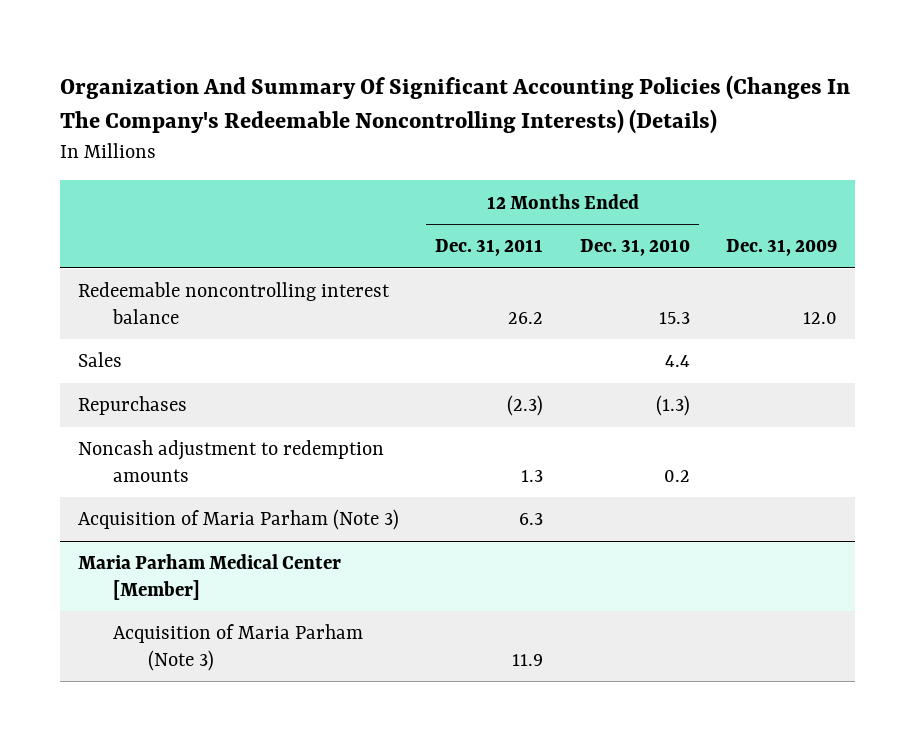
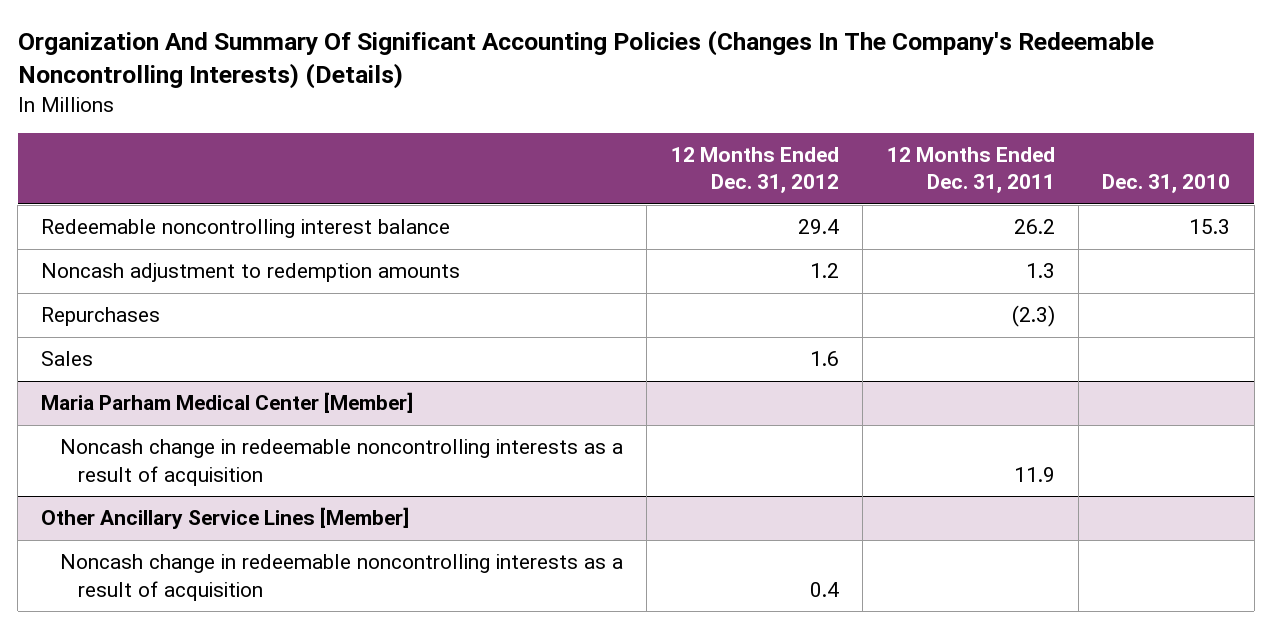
- | 12 Months Ended Dec. 31, 2011 | 12 Months Ended Dec. 31, 2010 | Dec. 31, 2009
+ | 12 Months Ended Dec. 31, 2012 | 12 Months Ended Dec. 31, 2011 | Dec. 31, 2010
- Acquisition of Maria Parham (Note 3) | 6.3 | |
moved down: Repurchases | | (2.3) |
moved down: Sales | 1.6 | |
@ Maria Parham Medical Center [Member]
- Acquisition of Maria Parham (Note 3) | 11.9 | |
+ Noncash change in redeemable noncontrolling interests as a result of acquisition | | 11.9 |
+ Other Ancillary Service Lines [Member]
+ Noncash change in redeemable noncontrolling interests as a result of acquisition | 0.4 | |

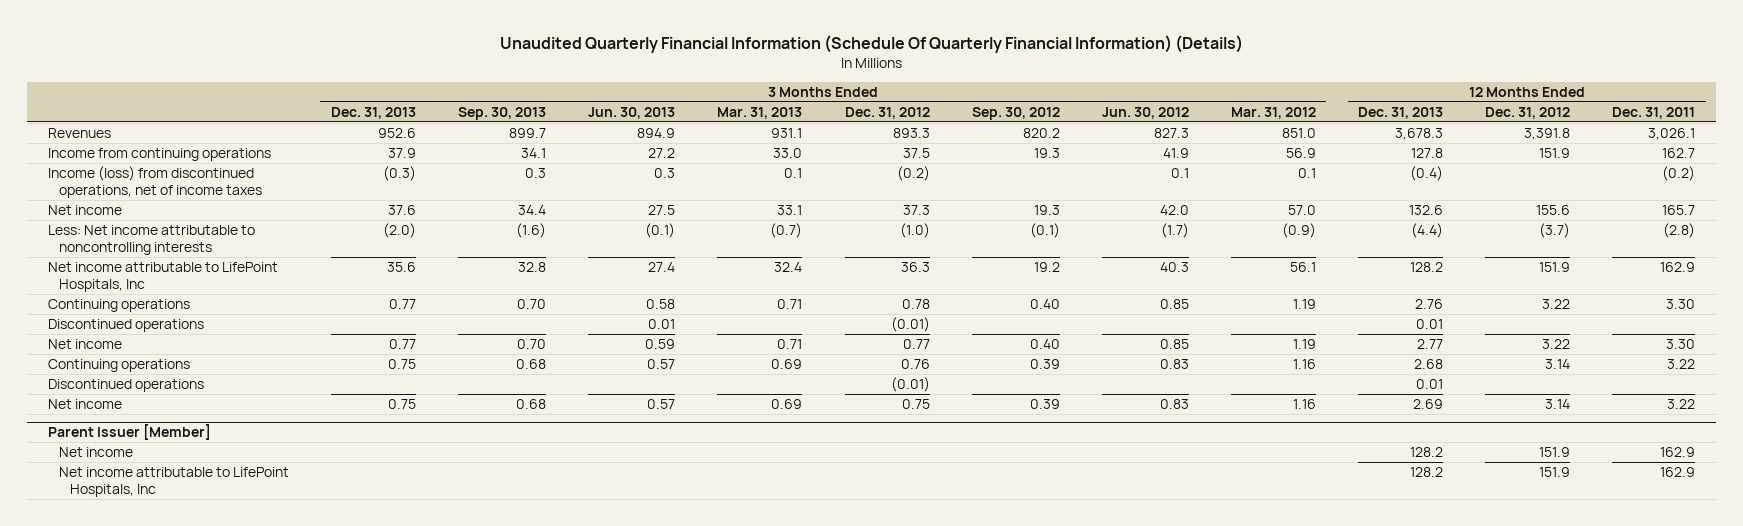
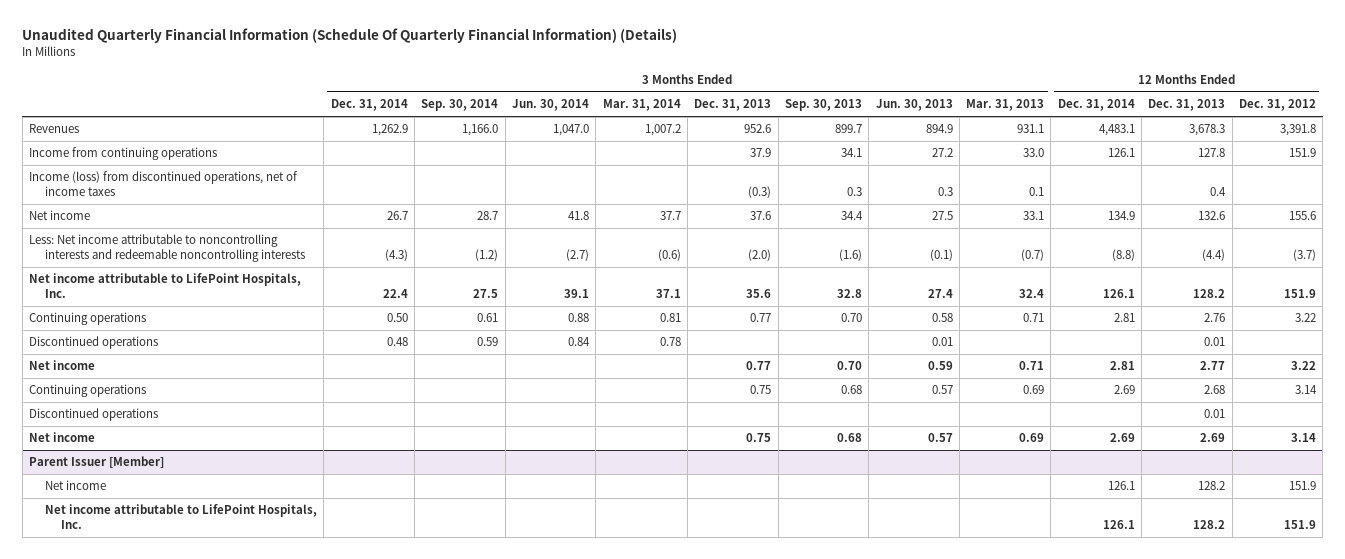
- | 3 Months Ended Dec. 31, 2013 | 3 Months Ended Sep. 30, 2013 | 3 Months Ended Jun. 30, 2013 | 3 Months Ended Mar. 31, 2013 | 3 Months Ended Dec. 31, 2012 | 3 Months Ended Sep. 30, 2012 | 3 Months Ended Jun. 30, 2012 | 3 Months Ended Mar. 31, 2012 | 12 Months Ended Dec. 31, 2013 | 12 Months Ended Dec. 31, 2012 | 12 Months Ended Dec. 31, 2011
+ | 3 Months Ended Dec. 31, 2014 | 3 Months Ended Sep. 30, 2014 | 3 Months Ended Jun. 30, 2014 | 3 Months Ended Mar. 31, 2014 | 3 Months Ended Dec. 31, 2013 | 3 Months Ended Sep. 30, 2013 | 3 Months Ended Jun. 30, 2013 | 3 Months Ended Mar. 31, 2013 | 12 Months Ended Dec. 31, 2014 | 12 Months Ended Dec. 31, 2013 | 12 Months Ended Dec. 31, 2012
- Income (loss) from discontinued operations, net of income taxes | (0.3) | 0.3 | 0.3 | 0.1 | (0.2) | | 0.1 | 0.1 | (0.4) | | (0.2)
+ Income (loss) from discontinued operations, net of income taxes | | | | | (0.3) | 0.3 | 0.3 | 0.1 | | 0.4 |
- Less: Net income attributable to noncontrolling interests | (2.0) | (1.6) | (0.1) | (0.7) | (1.0) | (0.1) | (1.7) | (0.9) | (4.4) | (3.7) | (2.8)
- Net income attributable to LifePoint Hospitals, Inc | 35.6 | 32.8 | 27.4 | 32.4 | 36.3 | 19.2 | 40.3 | 56.1 | 128.2 | 151.9 | 162.9
+ Less: Net income attributable to noncontrolling interests and redeemable noncontrolling interests | (4.3) | (1.2) | (2.7) | (0.6) | (2.0) | (1.6) | (0.1) | (0.7) | (8.8) | (4.4) | (3.7)
+ Net income attributable to LifePoint Hospitals, Inc. | 22.4 | 27.5 | 39.1 | 37.1 | 35.6 | 32.8 | 27.4 | 32.4 | 126.1 | 128.2 | 151.9
@ Parent Issuer [Member]
- Net income attributable to LifePoint Hospitals, Inc | | | | | | | | | 128.2 | 151.9 | 162.9
+ Net income attributable to LifePoint Hospitals, Inc. | | | | | | | | | 126.1 | 128.2 | 151.9

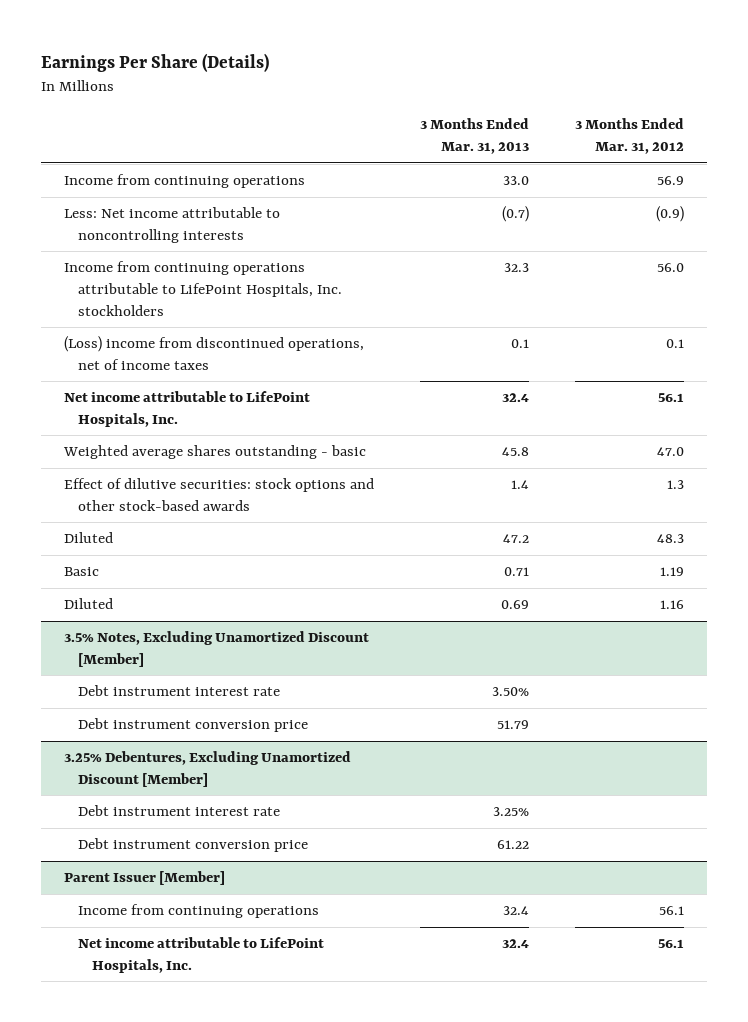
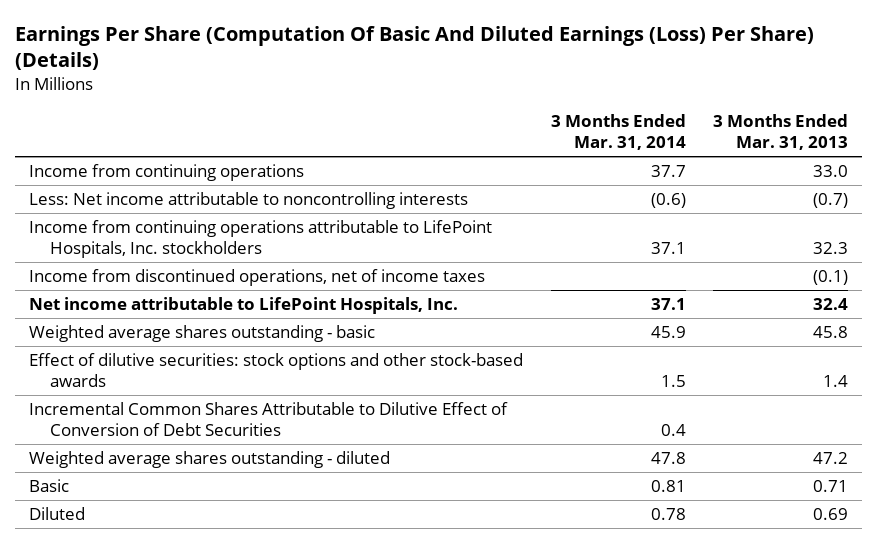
- Earnings Per Share (Details)
+ Earnings Per Share (Computation Of Basic And Diluted Earnings (Loss) Per Share) (Details)
- | 3 Months Ended Mar. 31, 2013 | 3 Months Ended Mar. 31, 2012
+ | 3 Months Ended Mar. 31, 2014 | 3 Months Ended Mar. 31, 2013
- (Loss) income from discontinued operations, net of income taxes | 0.1 | 0.1
+ Income from discontinued operations, net of income taxes | | (0.1)
- Diluted | 47.2 | 48.3
+ Incremental Common Shares Attributable to Dilutive Effect of Conversion of Debt Securities | 0.4 |
+ Weighted average shares outstanding - diluted | 47.8 | 47.2
- 3.5% Notes, Excluding Unamortized Discount [Member]
- Debt instrument interest rate | 3.50% |
- Debt instrument conversion price | 51.79 |
- 3.25% Debentures, Excluding Unamortized Discount [Member]
- Debt instrument interest rate | 3.25% |
- Debt instrument conversion price | 61.22 |
- Parent Issuer [Member]
- Income from continuing operations | 32.4 | 56.1
- Net income attributable to LifePoint Hospitals, Inc. | 32.4 | 56.1

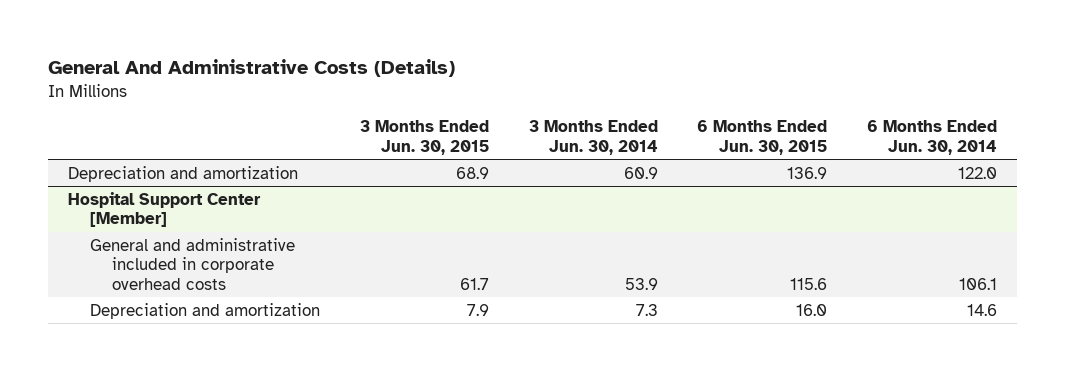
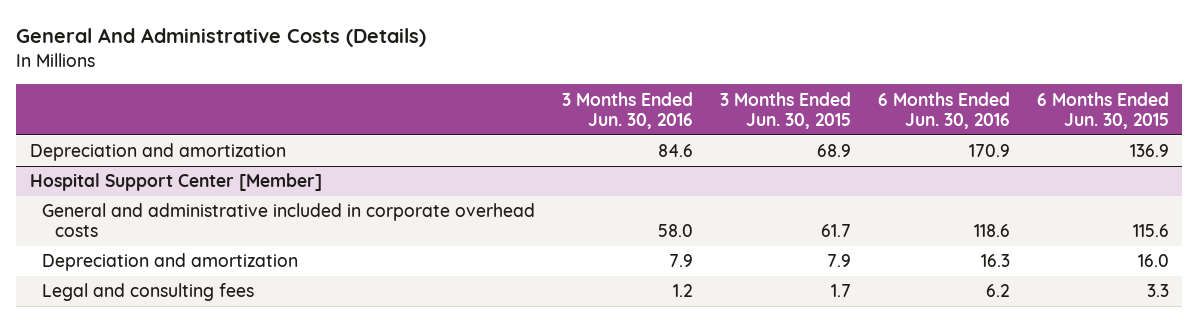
- | 3 Months Ended Jun. 30, 2015 | 3 Months Ended Jun. 30, 2014 | 6 Months Ended Jun. 30, 2015 | 6 Months Ended Jun. 30, 2014
+ | 3 Months Ended Jun. 30, 2016 | 3 Months Ended Jun. 30, 2015 | 6 Months Ended Jun. 30, 2016 | 6 Months Ended Jun. 30, 2015
@ Hospital Support Center [Member]
+ Legal and consulting fees | 1.2 | 1.7 | 6.2 | 3.3

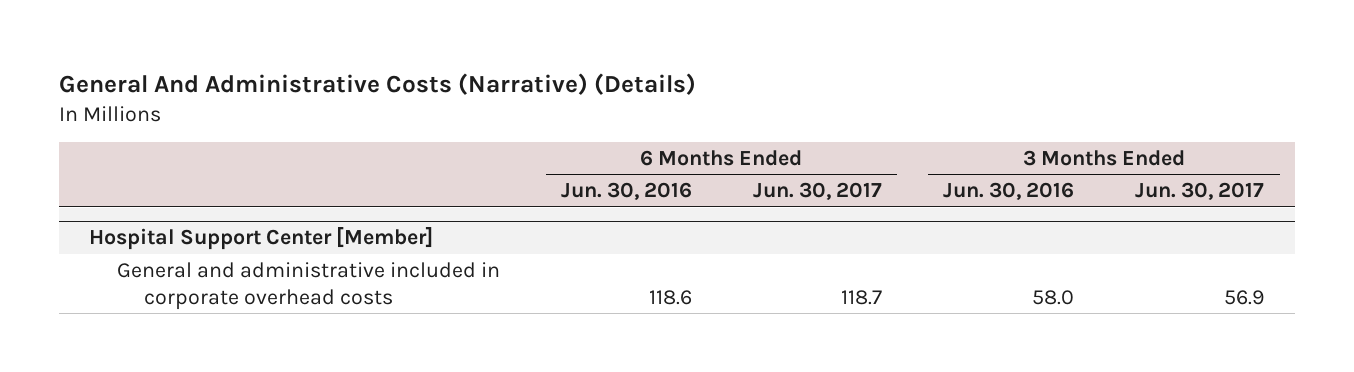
- General And Administrative Costs (Details)
+ General And Administrative Costs (Narrative) (Details)
- | 3 Months Ended Jun. 30, 2016 | 3 Months Ended Jun. 30, 2015 | 6 Months Ended Jun. 30, 2016 | 6 Months Ended Jun. 30, 2015
+ | 6 Months Ended Jun. 30, 2016 | 6 Months Ended Jun. 30, 2017 | 3 Months Ended Jun. 30, 2016 | 3 Months Ended Jun. 30, 2017
- Depreciation and amortization | 84.6 | 68.9 | 170.9 | 136.9
@ Hospital Support Center [Member]
- Depreciation and amortization | 7.9 | 7.9 | 16.3 | 16.0
- Legal and consulting fees | 1.2 | 1.7 | 6.2 | 3.3

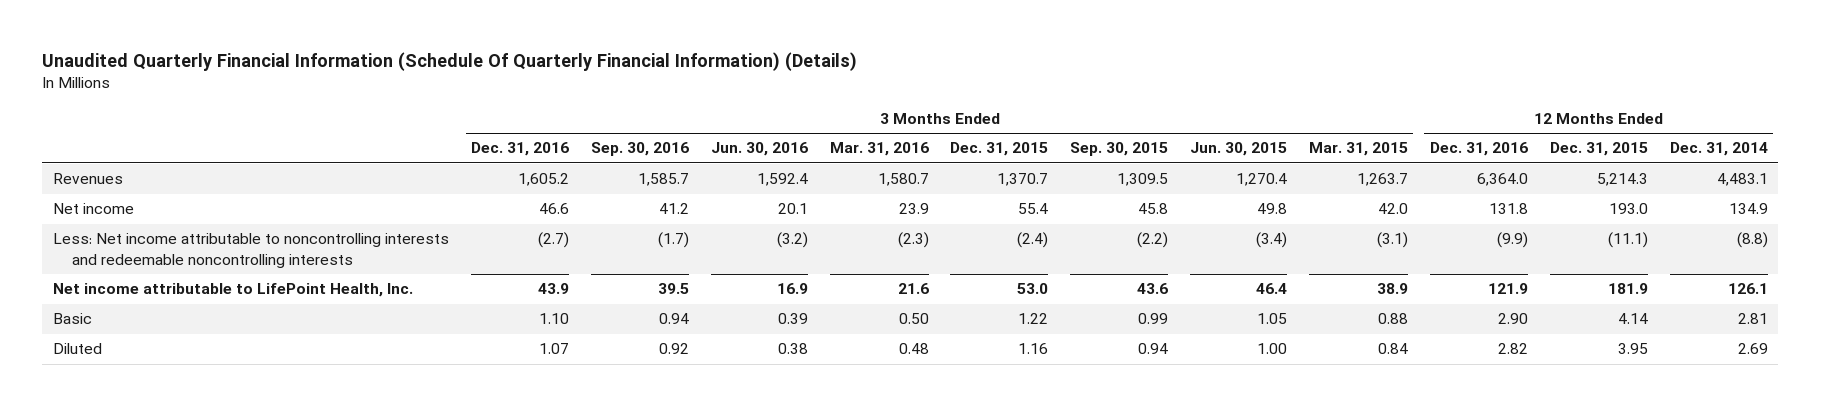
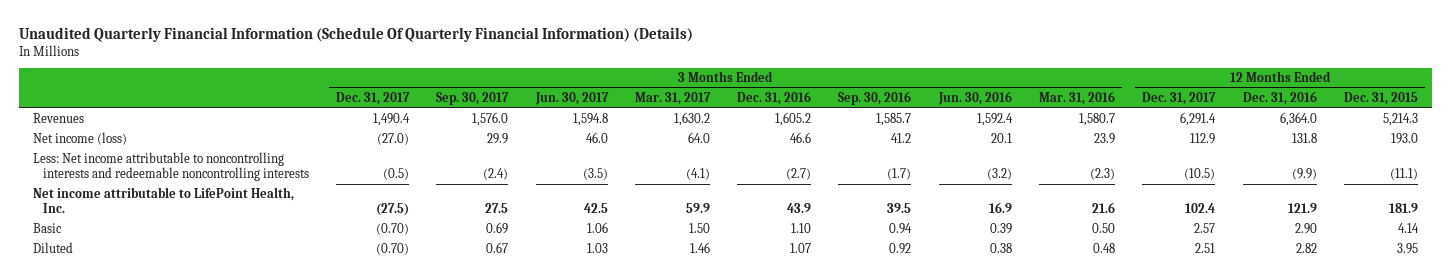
- | 3 Months Ended Dec. 31, 2016 | 3 Months Ended Sep. 30, 2016 | 3 Months Ended Jun. 30, 2016 | 3 Months Ended Mar. 31, 2016 | 3 Months Ended Dec. 31, 2015 | 3 Months Ended Sep. 30, 2015 | 3 Months Ended Jun. 30, 2015 | 3 Months Ended Mar. 31, 2015 | 12 Months Ended Dec. 31, 2016 | 12 Months Ended Dec. 31, 2015 | 12 Months Ended Dec. 31, 2014
+ | 3 Months Ended Dec. 31, 2017 | 3 Months Ended Sep. 30, 2017 | 3 Months Ended Jun. 30, 2017 | 3 Months Ended Mar. 31, 2017 | 3 Months Ended Dec. 31, 2016 | 3 Months Ended Sep. 30, 2016 | 3 Months Ended Jun. 30, 2016 | 3 Months Ended Mar. 31, 2016 | 12 Months Ended Dec. 31, 2017 | 12 Months Ended Dec. 31, 2016 | 12 Months Ended Dec. 31, 2015
- Net income | 46.6 | 41.2 | 20.1 | 23.9 | 55.4 | 45.8 | 49.8 | 42.0 | 131.8 | 193.0 | 134.9
+ Net income (loss) | (27.0) | 29.9 | 46.0 | 64.0 | 46.6 | 41.2 | 20.1 | 23.9 | 112.9 | 131.8 | 193.0

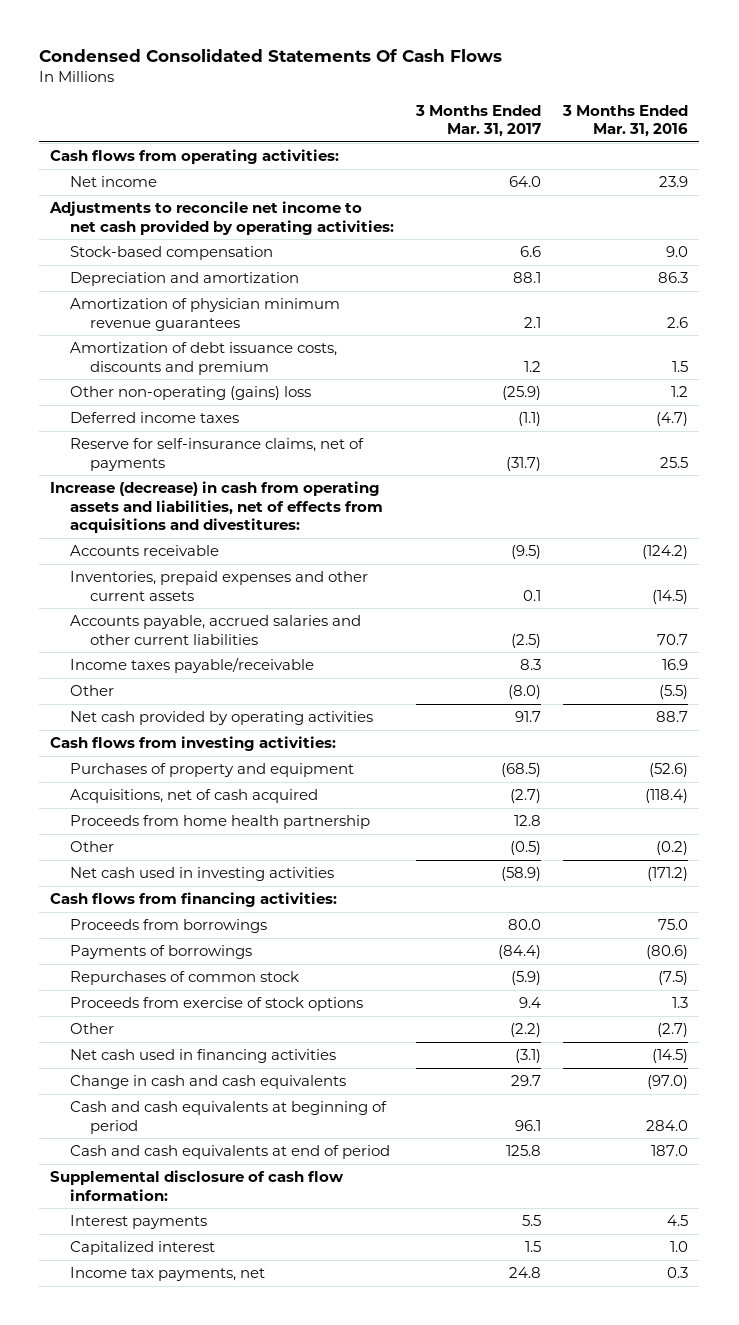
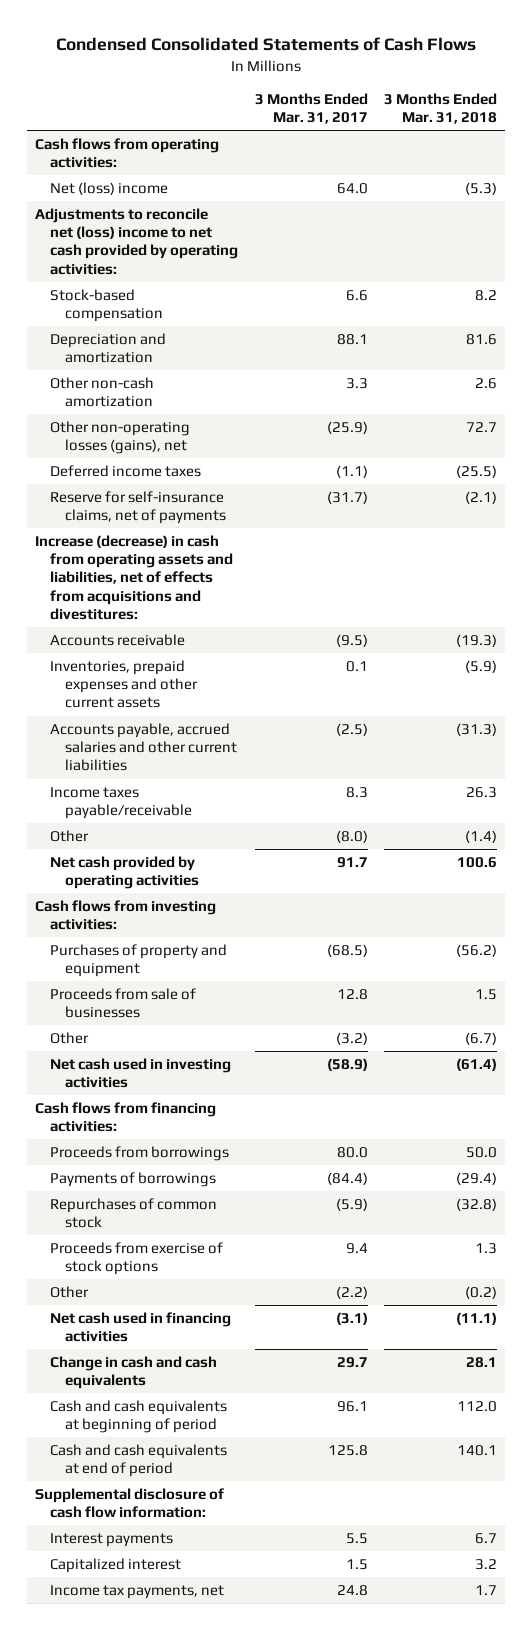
- Condensed Consolidated Statements Of Cash Flows
+ Condensed Consolidated Statements of Cash Flows
- | 3 Months Ended Mar. 31, 2017 | 3 Months Ended Mar. 31, 2016
+ | 3 Months Ended Mar. 31, 2017 | 3 Months Ended Mar. 31, 2018
- Net income | 64.0 | 23.9
- Adjustments to reconcile net income to net cash provided by operating activities:
+ Net (loss) income | 64.0 | (5.3)
+ Adjustments to reconcile net (loss) income to net cash provided by operating activities:
- Amortization of physician minimum revenue guarantees | 2.1 | 2.6
- Amortization of debt issuance costs, discounts and premium | 1.2 | 1.5
- Other non-operating (gains) loss | (25.9) | 1.2
+ Other non-cash amortization | 3.3 | 2.6
+ Other non-operating losses (gains), net | (25.9) | 72.7
- Acquisitions, net of cash acquired | (2.7) | (118.4)
- Proceeds from home health partnership | 12.8 |
- Other | (0.5) | (0.2)
+ Proceeds from sale of businesses | 12.8 | 1.5
+ Other | (3.2) | (6.7)

